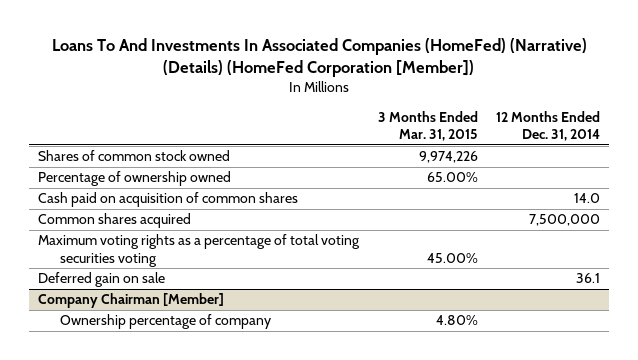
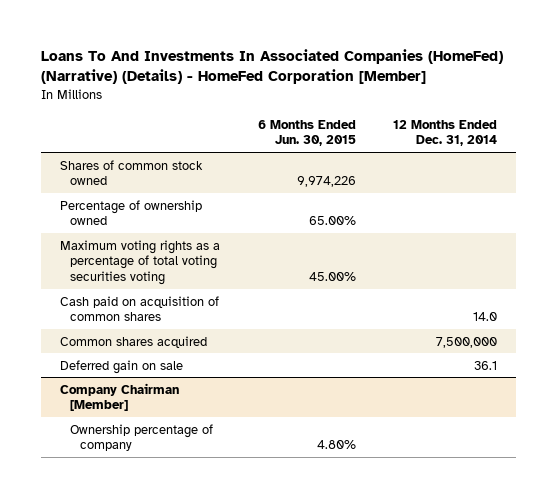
- Loans To And Investments In Associated Companies (HomeFed) (Narrative) (Details) (HomeFed Corporation [Member])
+ Loans To And Investments In Associated Companies (HomeFed) (Narrative) (Details) - HomeFed Corporation [Member]
- | 3 Months Ended Mar. 31, 2015 | 12 Months Ended Dec. 31, 2014
+ | 6 Months Ended Jun. 30, 2015 | 12 Months Ended Dec. 31, 2014
moved up: Maximum voting rights as a percentage of total voting securities voting | 45.00% |

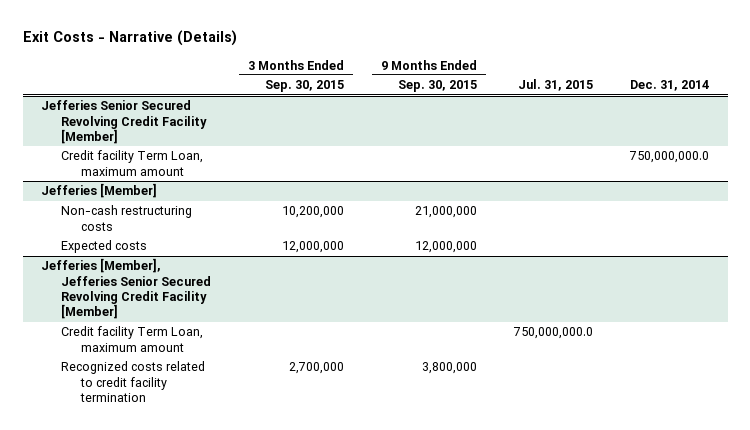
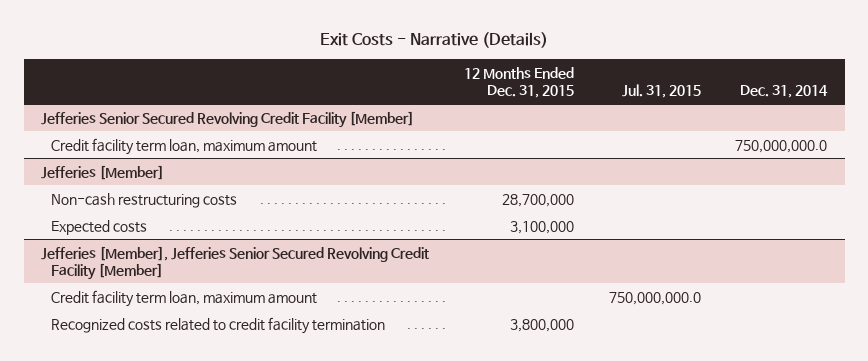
- | 3 Months Ended Sep. 30, 2015 | 9 Months Ended Sep. 30, 2015 | Jul. 31, 2015 | Dec. 31, 2014
+ | 12 Months Ended Dec. 31, 2015 | Jul. 31, 2015 | Dec. 31, 2014
@ Jefferies Senior Secured Revolving Credit Facility [Member]
- Credit facility Term Loan, maximum amount | | | | 750,000,000.0
+ Credit facility term loan, maximum amount | | | 750,000,000.0
@ Jefferies [Member], Jefferies Senior Secured Revolving Credit Facility [Member]
- Credit facility Term Loan, maximum amount | | | 750,000,000.0 |
+ Credit facility term loan, maximum amount | | 750,000,000.0 |

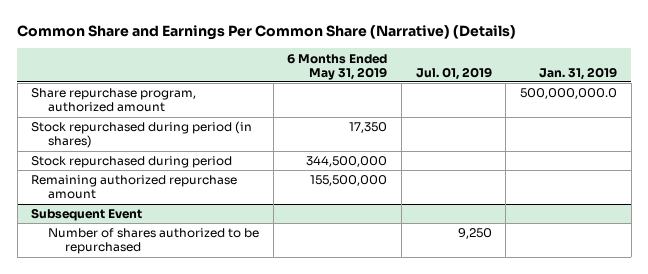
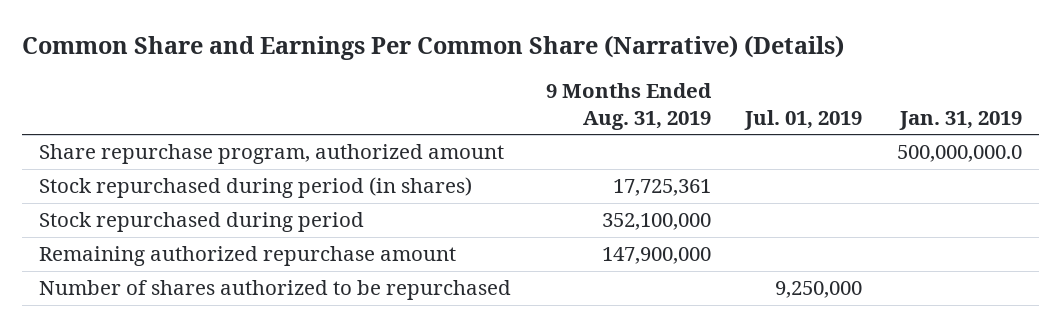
- | 6 Months Ended May 31, 2019 | Jul. 01, 2019 | Jan. 31, 2019
+ | 9 Months Ended Aug. 31, 2019 | Jul. 01, 2019 | Jan. 31, 2019
- Subsequent Event
- Number of shares authorized to be repurchased | | 9,250 |
+ Number of shares authorized to be repurchased | | 9,250,000 |

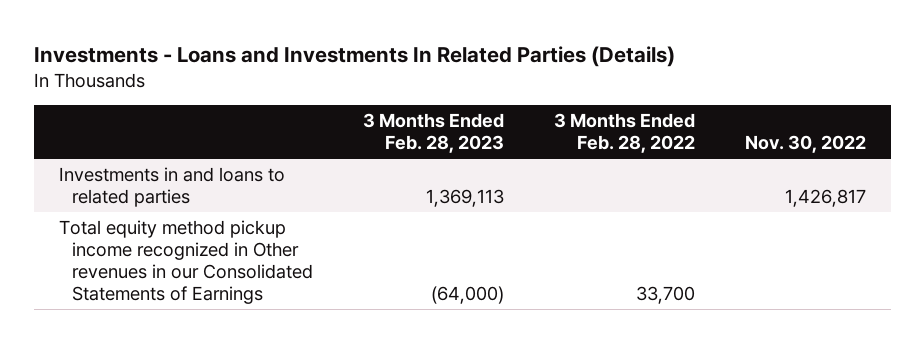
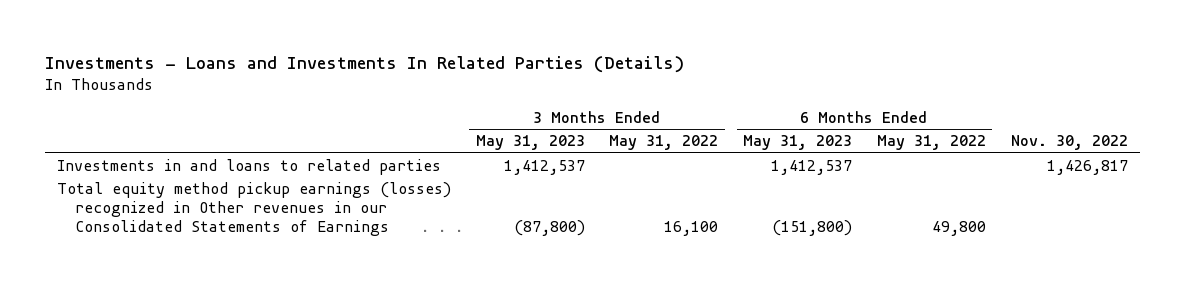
- | 3 Months Ended Feb. 28, 2023 | 3 Months Ended Feb. 28, 2022 | Nov. 30, 2022
+ | 3 Months Ended May 31, 2023 | 3 Months Ended May 31, 2022 | 6 Months Ended May 31, 2023 | 6 Months Ended May 31, 2022 | Nov. 30, 2022
- Total equity method pickup income recognized in Other revenues in our Consolidated Statements of Earnings | (64,000) | 33,700 |
+ Total equity method pickup earnings (losses) recognized in Other revenues in our Consolidated Statements of Earnings | (87,800) | 16,100 | (151,800) | 49,800 |

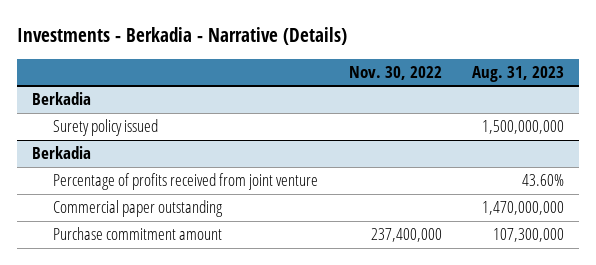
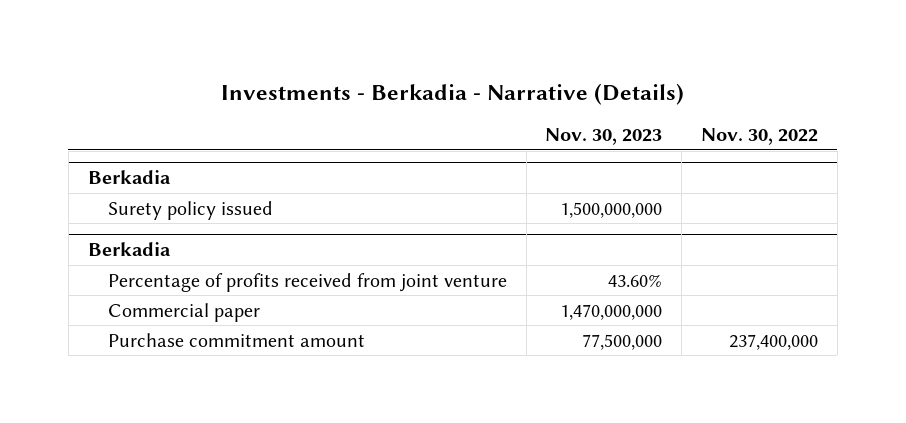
- | Nov. 30, 2022 | Aug. 31, 2023
+ | Nov. 30, 2023 | Nov. 30, 2022
@ Berkadia
- Commercial paper outstanding | | 1,470,000,000
+ Commercial paper | 1,470,000,000 |

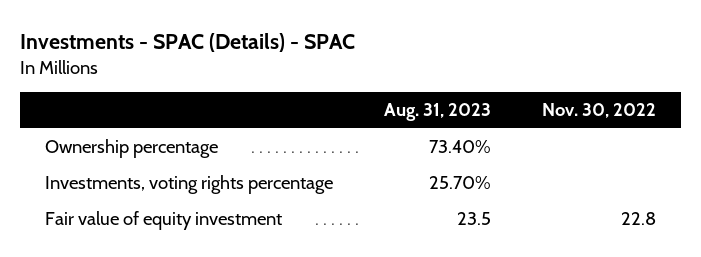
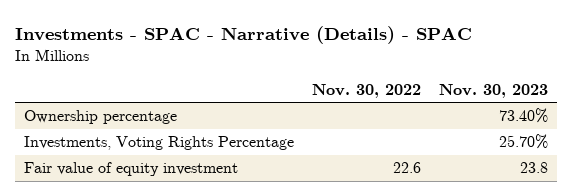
- Investments - SPAC (Details) - SPAC
+ Investments - SPAC - Narrative (Details) - SPAC
- | Aug. 31, 2023 | Nov. 30, 2022
+ | Nov. 30, 2022 | Nov. 30, 2023
- Investments, voting rights percentage | 25.70% |
- Fair value of equity investment | 23.5 | 22.8
+ Investments, Voting Rights Percentage | | 25.70%
+ Fair value of equity investment | 22.6 | 23.8

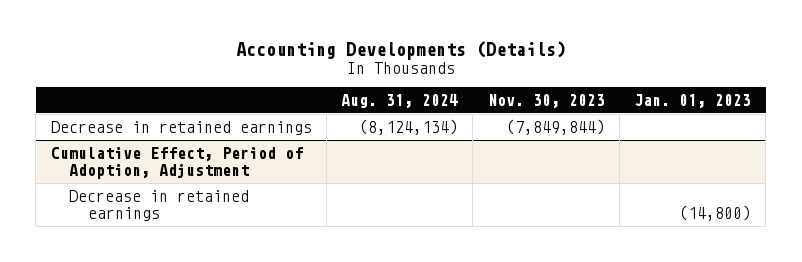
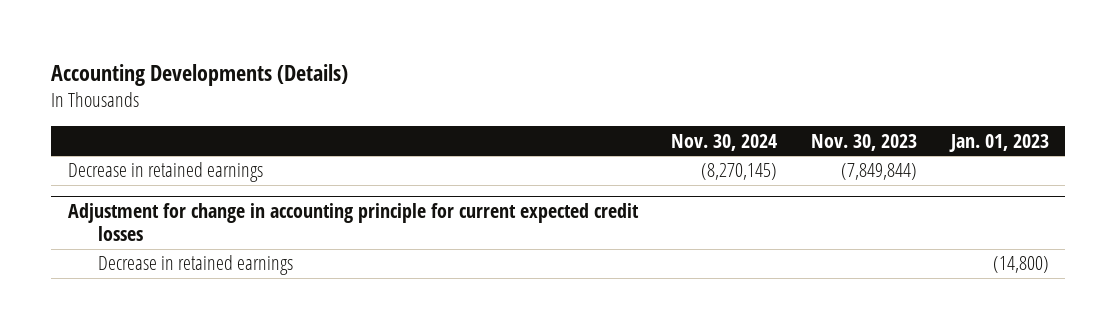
- | Aug. 31, 2024 | Nov. 30, 2023 | Jan. 01, 2023
+ | Nov. 30, 2024 | Nov. 30, 2023 | Jan. 01, 2023
- Cumulative Effect, Period of Adoption, Adjustment
+ Adjustment for change in accounting principle for current expected credit losses

